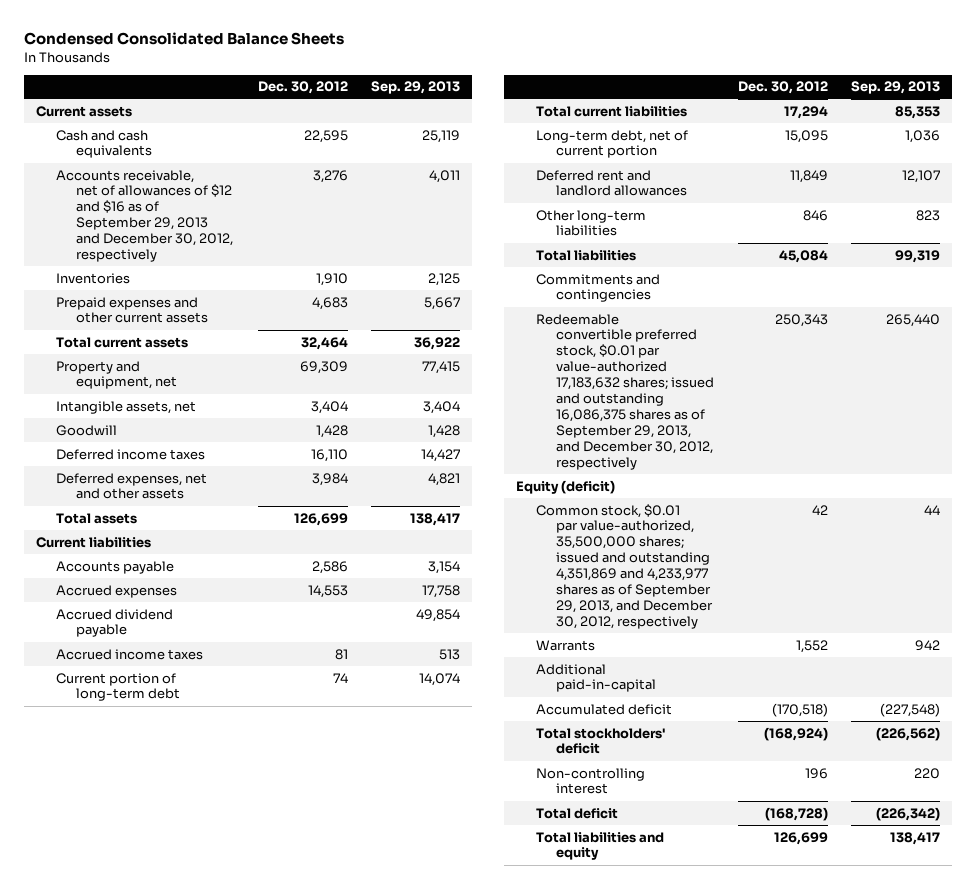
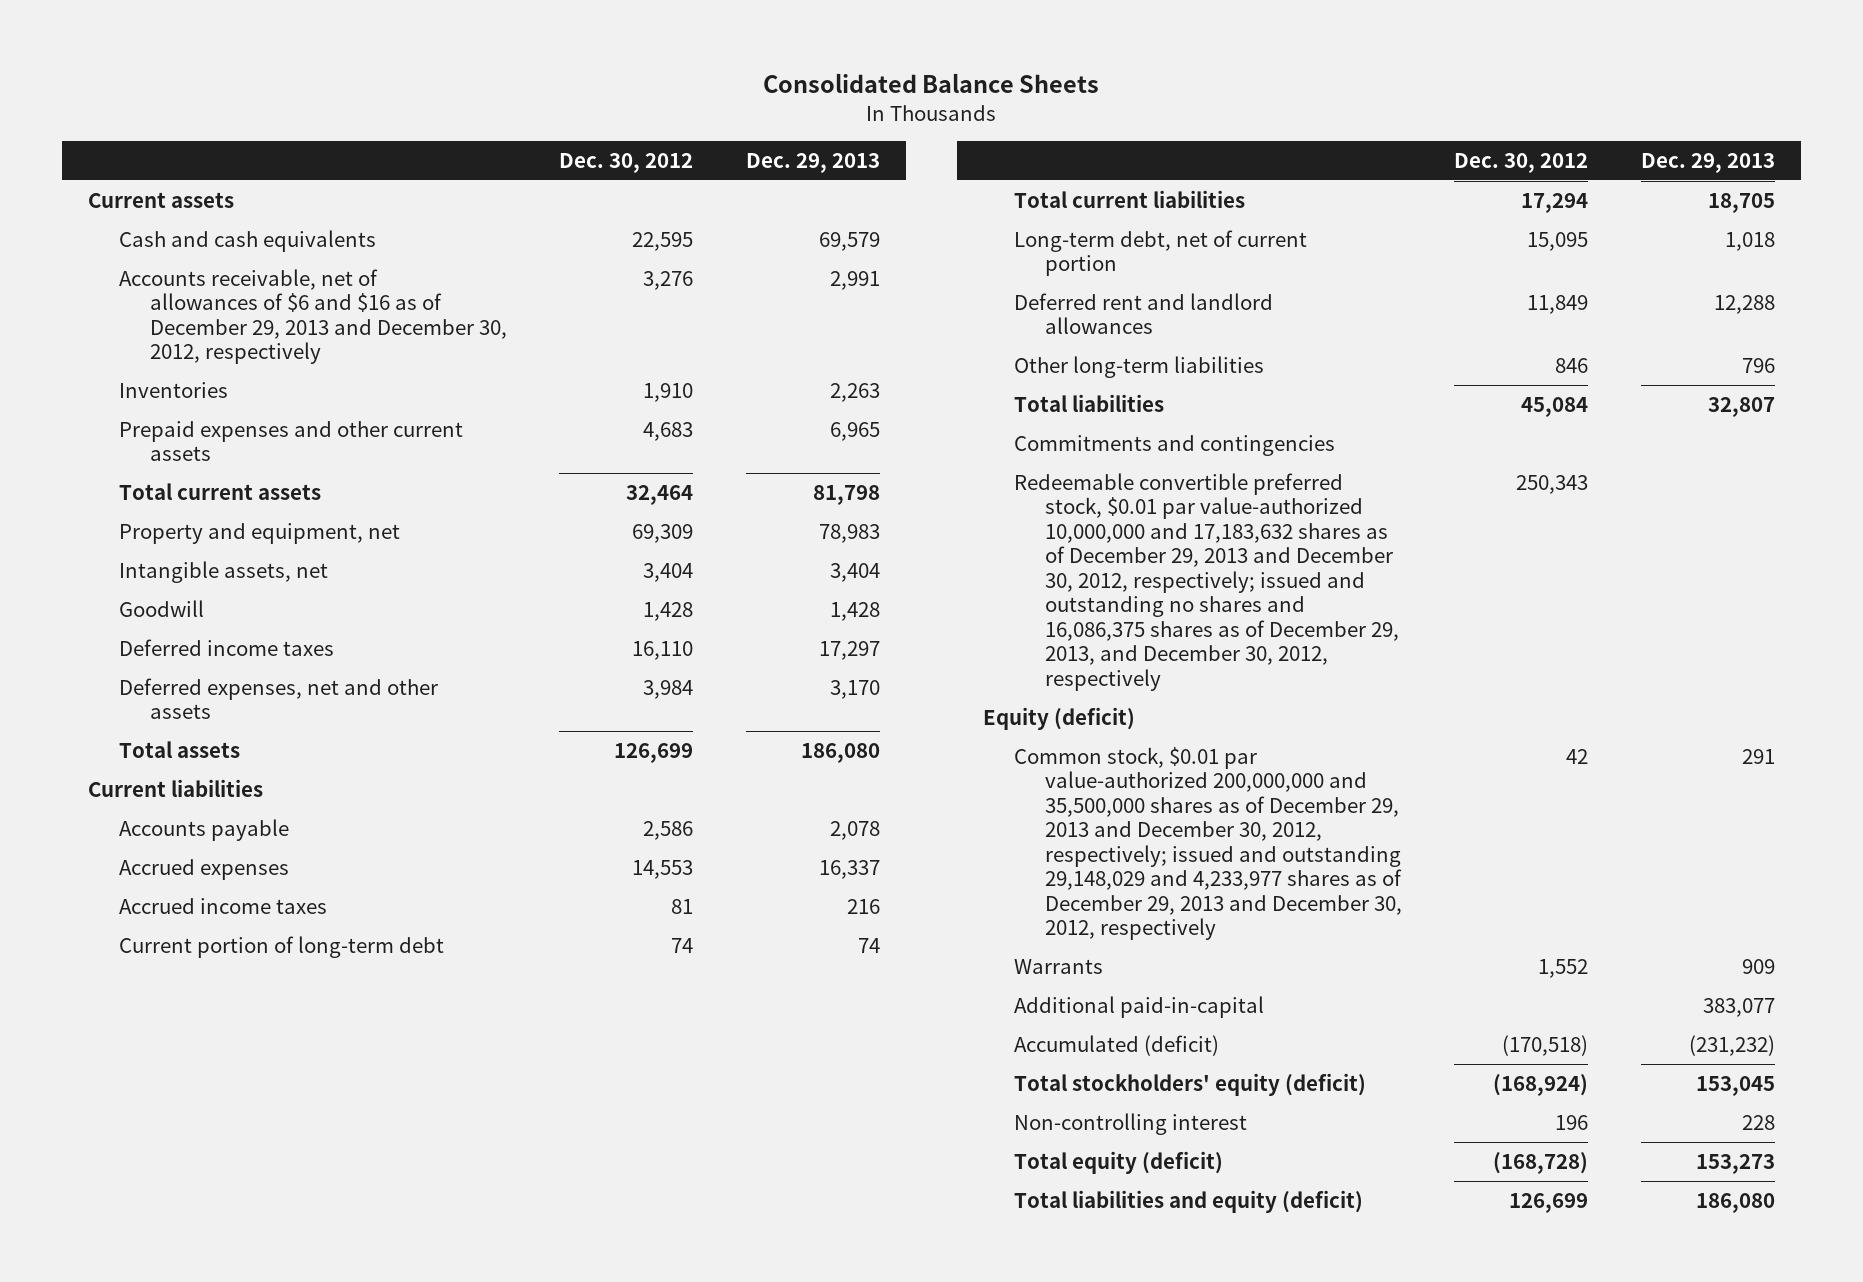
- Condensed Consolidated Balance Sheets
+ Consolidated Balance Sheets
- | Dec. 30, 2012 | Sep. 29, 2013
+ | Dec. 30, 2012 | Dec. 29, 2013
- Accounts receivable, net of allowances of $12 and $16 as of September 29, 2013 and December 30, 2012, respectively | 3,276 | 4,011
+ Accounts receivable, net of allowances of $6 and $16 as of December 29, 2013 and December 30, 2012, respectively | 3,276 | 2,991
- Accrued dividend payable | | 49,854
- Redeemable convertible preferred stock, $0.01 par value-authorized 17,183,632 shares; issued and outstanding 16,086,375 shares as of September 29, 2013, and December 30, 2012, respectively | 250,343 | 265,440
+ Redeemable convertible preferred stock, $0.01 par value-authorized 10,000,000 and 17,183,632 shares as of December 29, 2013 and December 30, 2012, respectively; issued and outstanding no shares and 16,086,375 shares as of December 29, 2013, and December 30, 2012, respectively | 250,343 |
- Common stock, $0.01 par value-authorized, 35,500,000 shares; issued and outstanding 4,351,869 and 4,233,977 shares as of September 29, 2013, and December 30, 2012, respectively | 42 | 44
+ Common stock, $0.01 par value-authorized 200,000,000 and 35,500,000 shares as of December 29, 2013 and December 30, 2012, respectively; issued and outstanding 29,148,029 and 4,233,977 shares as of December 29, 2013 and December 30, 2012, respectively | 42 | 291
- Accumulated deficit | (170,518) | (227,548)
- Total stockholders' deficit | (168,924) | (226,562)
+ Accumulated (deficit) | (170,518) | (231,232)
+ Total stockholders' equity (deficit) | (168,924) | 153,045
- Total deficit | (168,728) | (226,342)
- Total liabilities and equity | 126,699 | 138,417
+ Total equity (deficit) | (168,728) | 153,273
+ Total liabilities and equity (deficit) | 126,699 | 186,080

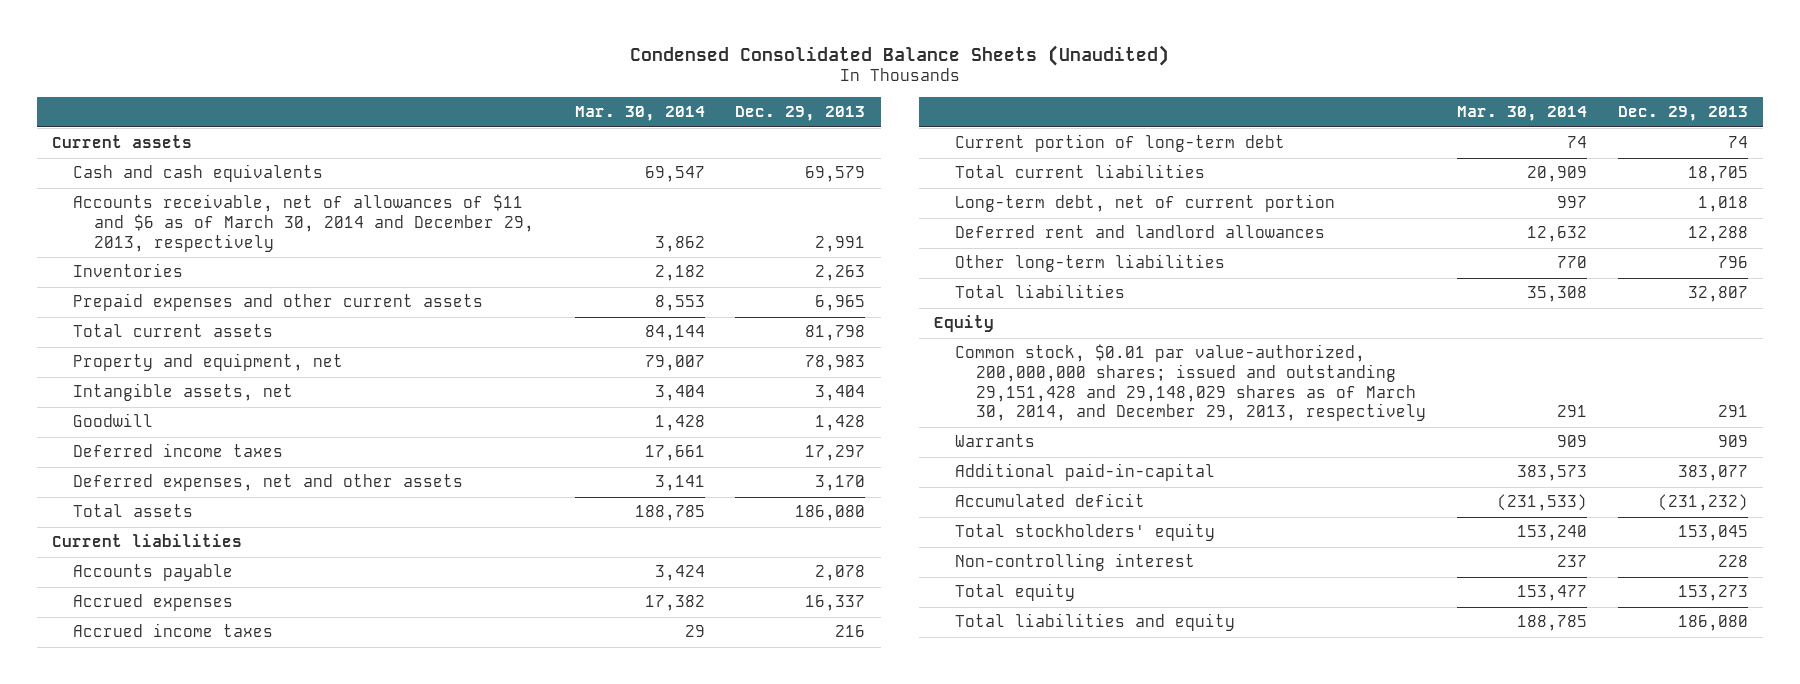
- Consolidated Balance Sheets
+ Condensed Consolidated Balance Sheets (Unaudited)
- | Dec. 30, 2012 | Dec. 29, 2013
+ | Mar. 30, 2014 | Dec. 29, 2013
- Accounts receivable, net of allowances of $6 and $16 as of December 29, 2013 and December 30, 2012, respectively | 3,276 | 2,991
+ Accounts receivable, net of allowances of $11 and $6 as of March 30, 2014 and December 29, 2013, respectively | 3,862 | 2,991
- Commitments and contingencies
- Redeemable convertible preferred stock, $0.01 par value-authorized 10,000,000 and 17,183,632 shares as of December 29, 2013 and December 30, 2012, respectively; issued and outstanding no shares and 16,086,375 shares as of December 29, 2013, and December 30, 2012, respectively | 250,343 |
- Equity (deficit)
- Common stock, $0.01 par value-authorized 200,000,000 and 35,500,000 shares as of December 29, 2013 and December 30, 2012, respectively; issued and outstanding 29,148,029 and 4,233,977 shares as of December 29, 2013 and December 30, 2012, respectively | 42 | 291
+ Equity
+ Common stock, $0.01 par value-authorized, 200,000,000 shares; issued and outstanding 29,151,428 and 29,148,029 shares as of March 30, 2014, and December 29, 2013, respectively | 291 | 291
- Accumulated (deficit) | (170,518) | (231,232)
- Total stockholders' equity (deficit) | (168,924) | 153,045
+ Accumulated deficit | (231,533) | (231,232)
+ Total stockholders' equity | 153,240 | 153,045
- Total equity (deficit) | (168,728) | 153,273
- Total liabilities and equity (deficit) | 126,699 | 186,080
+ Total equity | 153,477 | 153,273
+ Total liabilities and equity | 188,785 | 186,080

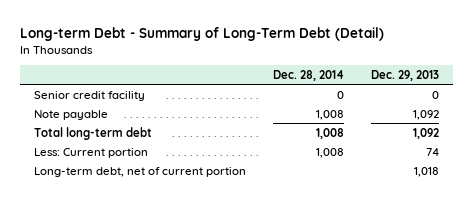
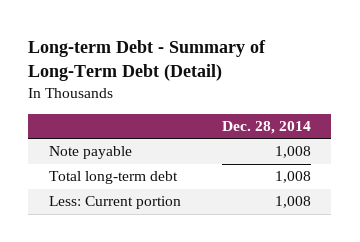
- | Dec. 28, 2014 | Dec. 29, 2013
+ | Dec. 28, 2014
- Senior credit facility | 0 | 0
- Long-term debt, net of current portion | | 1,018

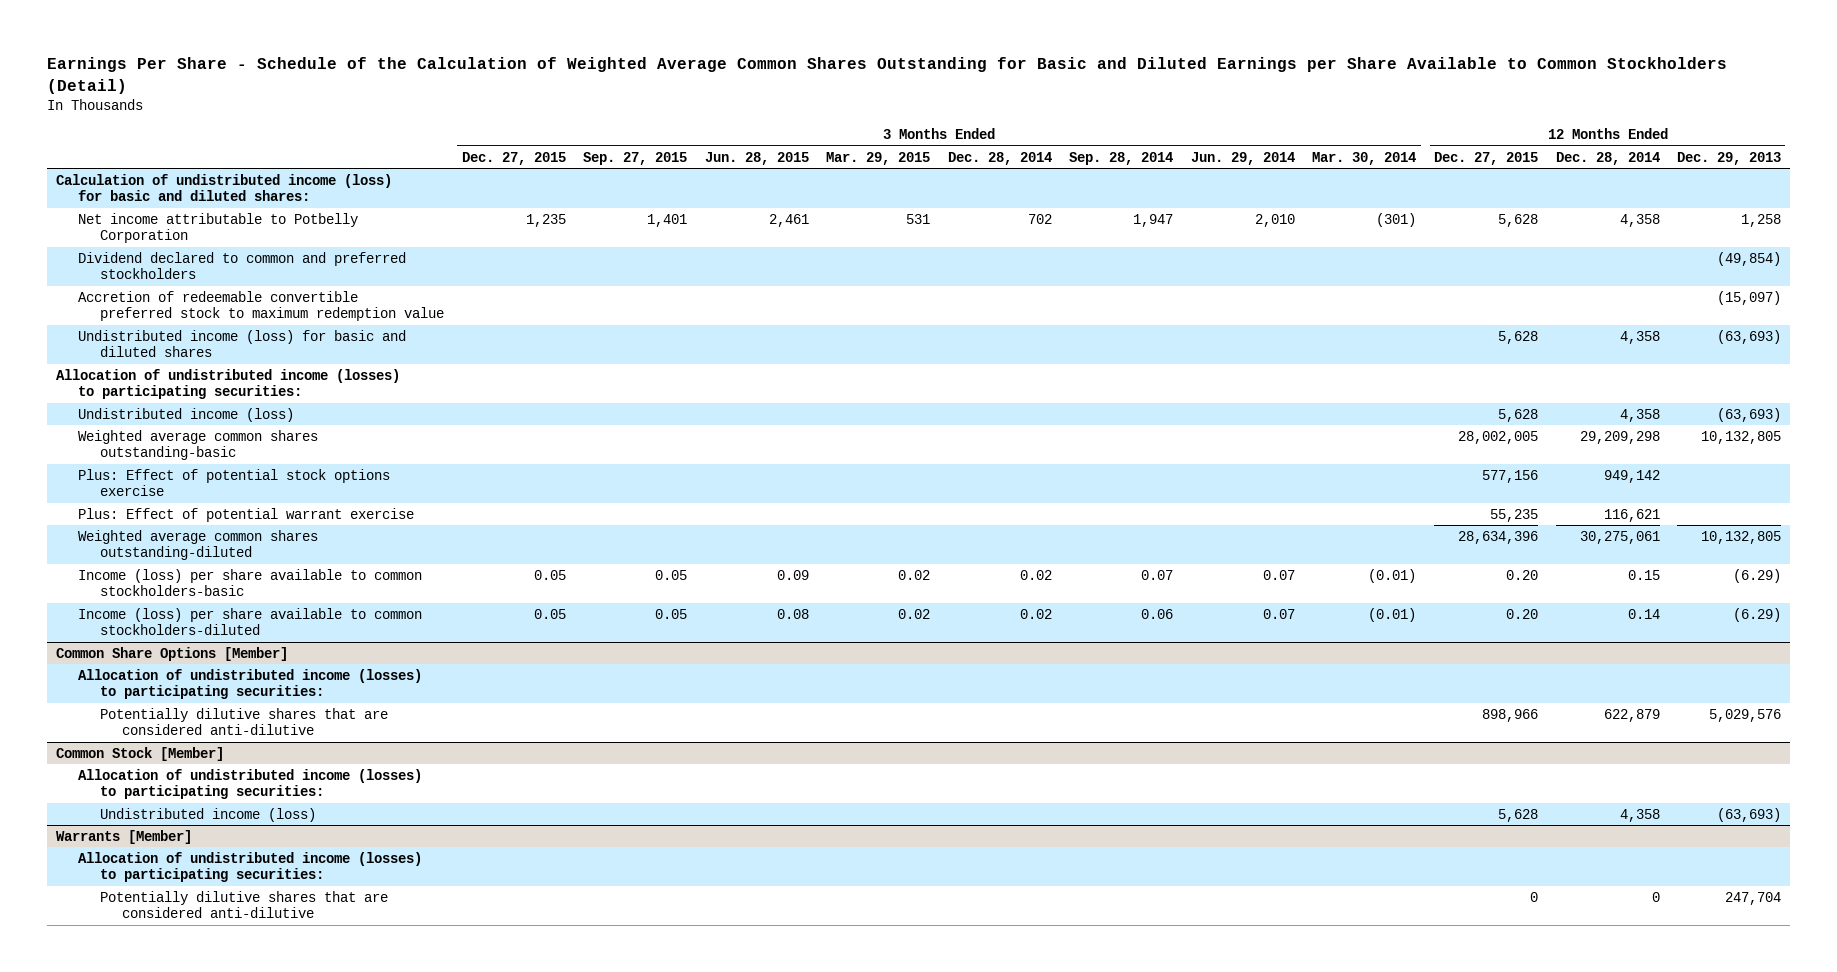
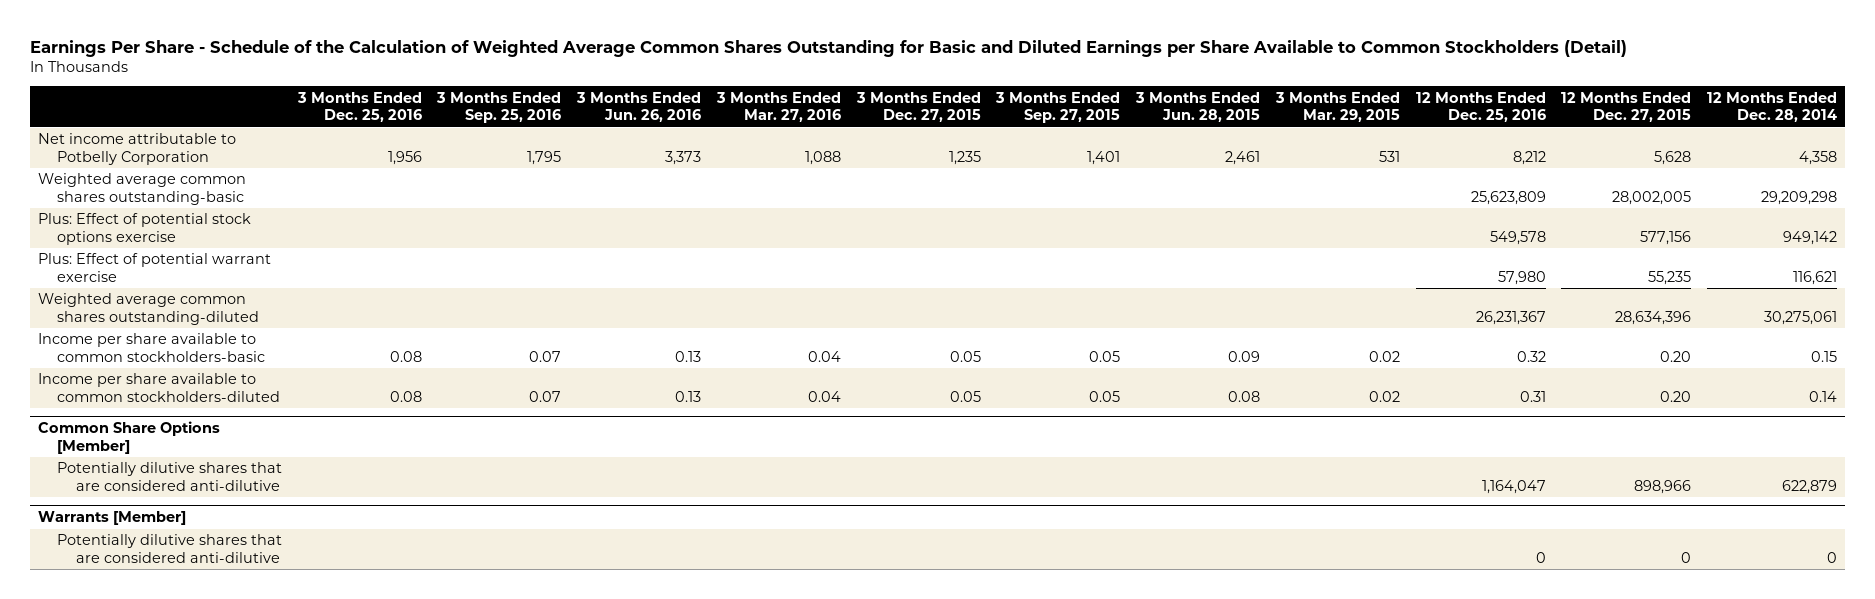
- | 3 Months Ended Dec. 27, 2015 | 3 Months Ended Sep. 27, 2015 | 3 Months Ended Jun. 28, 2015 | 3 Months Ended Mar. 29, 2015 | 3 Months Ended Dec. 28, 2014 | 3 Months Ended Sep. 28, 2014 | 3 Months Ended Jun. 29, 2014 | 3 Months Ended Mar. 30, 2014 | 12 Months Ended Dec. 27, 2015 | 12 Months Ended Dec. 28, 2014 | 12 Months Ended Dec. 29, 2013
+ | 3 Months Ended Dec. 25, 2016 | 3 Months Ended Sep. 25, 2016 | 3 Months Ended Jun. 26, 2016 | 3 Months Ended Mar. 27, 2016 | 3 Months Ended Dec. 27, 2015 | 3 Months Ended Sep. 27, 2015 | 3 Months Ended Jun. 28, 2015 | 3 Months Ended Mar. 29, 2015 | 12 Months Ended Dec. 25, 2016 | 12 Months Ended Dec. 27, 2015 | 12 Months Ended Dec. 28, 2014
- Calculation of undistributed income (loss) for basic and diluted shares:
- Dividend declared to common and preferred stockholders | | | | | | | | | | | (49,854)
- Accretion of redeemable convertible preferred stock to maximum redemption value | | | | | | | | | | | (15,097)
- Undistributed income (loss) for basic and diluted shares | | | | | | | | | 5,628 | 4,358 | (63,693)
- Allocation of undistributed income (losses) to participating securities:
- Undistributed income (loss) | | | | | | | | | 5,628 | 4,358 | (63,693)
- Income (loss) per share available to common stockholders-basic | 0.05 | 0.05 | 0.09 | 0.02 | 0.02 | 0.07 | 0.07 | (0.01) | 0.20 | 0.15 | (6.29)
- Income (loss) per share available to common stockholders-diluted | 0.05 | 0.05 | 0.08 | 0.02 | 0.02 | 0.06 | 0.07 | (0.01) | 0.20 | 0.14 | (6.29)
+ Income per share available to common stockholders-basic | 0.08 | 0.07 | 0.13 | 0.04 | 0.05 | 0.05 | 0.09 | 0.02 | 0.32 | 0.20 | 0.15
+ Income per share available to common stockholders-diluted | 0.08 | 0.07 | 0.13 | 0.04 | 0.05 | 0.05 | 0.08 | 0.02 | 0.31 | 0.20 | 0.14
@ Common Share Options [Member]
- Allocation of undistributed income (losses) to participating securities:
- Common Stock [Member]
- Allocation of undistributed income (losses) to participating securities:
- Undistributed income (loss) | | | | | | | | | 5,628 | 4,358 | (63,693)
@ Warrants [Member]
- Allocation of undistributed income (losses) to participating securities:

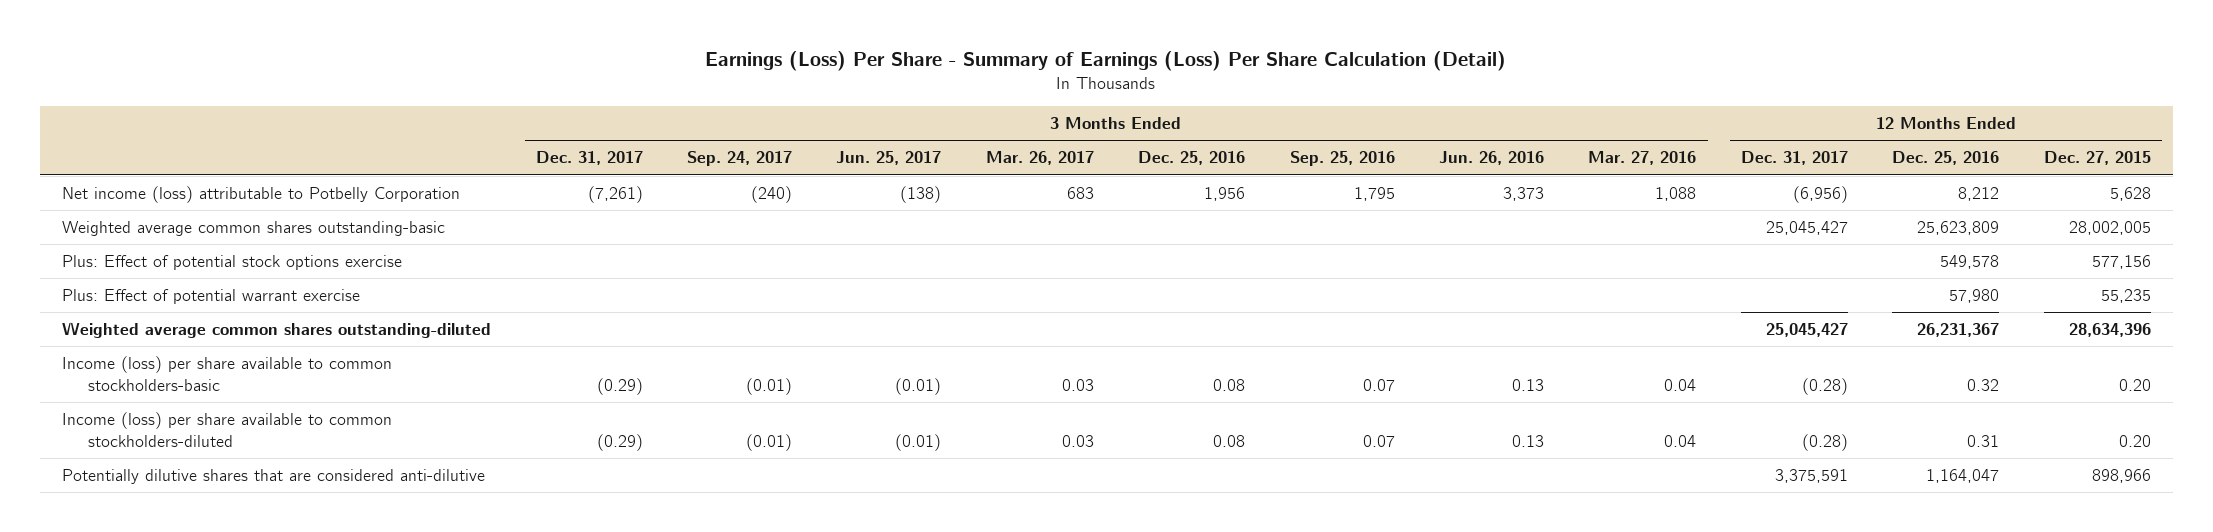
- Earnings Per Share - Schedule of the Calculation of Weighted Average Common Shares Outstanding for Basic and Diluted Earnings per Share Available to Common Stockholders (Detail)
+ Earnings (Loss) Per Share - Summary of Earnings (Loss) Per Share Calculation (Detail)
- | 3 Months Ended Dec. 25, 2016 | 3 Months Ended Sep. 25, 2016 | 3 Months Ended Jun. 26, 2016 | 3 Months Ended Mar. 27, 2016 | 3 Months Ended Dec. 27, 2015 | 3 Months Ended Sep. 27, 2015 | 3 Months Ended Jun. 28, 2015 | 3 Months Ended Mar. 29, 2015 | 12 Months Ended Dec. 25, 2016 | 12 Months Ended Dec. 27, 2015 | 12 Months Ended Dec. 28, 2014
+ | 3 Months Ended Dec. 31, 2017 | 3 Months Ended Sep. 24, 2017 | 3 Months Ended Jun. 25, 2017 | 3 Months Ended Mar. 26, 2017 | 3 Months Ended Dec. 25, 2016 | 3 Months Ended Sep. 25, 2016 | 3 Months Ended Jun. 26, 2016 | 3 Months Ended Mar. 27, 2016 | 12 Months Ended Dec. 31, 2017 | 12 Months Ended Dec. 25, 2016 | 12 Months Ended Dec. 27, 2015
- Net income attributable to Potbelly Corporation | 1,956 | 1,795 | 3,373 | 1,088 | 1,235 | 1,401 | 2,461 | 531 | 8,212 | 5,628 | 4,358
+ Net income (loss) attributable to Potbelly Corporation | (7,261) | (240) | (138) | 683 | 1,956 | 1,795 | 3,373 | 1,088 | (6,956) | 8,212 | 5,628
- Income per share available to common stockholders-basic | 0.08 | 0.07 | 0.13 | 0.04 | 0.05 | 0.05 | 0.09 | 0.02 | 0.32 | 0.20 | 0.15
- Income per share available to common stockholders-diluted | 0.08 | 0.07 | 0.13 | 0.04 | 0.05 | 0.05 | 0.08 | 0.02 | 0.31 | 0.20 | 0.14
- Common Share Options [Member]
+ Income (loss) per share available to common stockholders-basic | (0.29) | (0.01) | (0.01) | 0.03 | 0.08 | 0.07 | 0.13 | 0.04 | (0.28) | 0.32 | 0.20
+ Income (loss) per share available to common stockholders-diluted | (0.29) | (0.01) | (0.01) | 0.03 | 0.08 | 0.07 | 0.13 | 0.04 | (0.28) | 0.31 | 0.20
- Warrants [Member]
- Potentially dilutive shares that are considered anti-dilutive | | | | | | | | | 0 | 0 | 0

